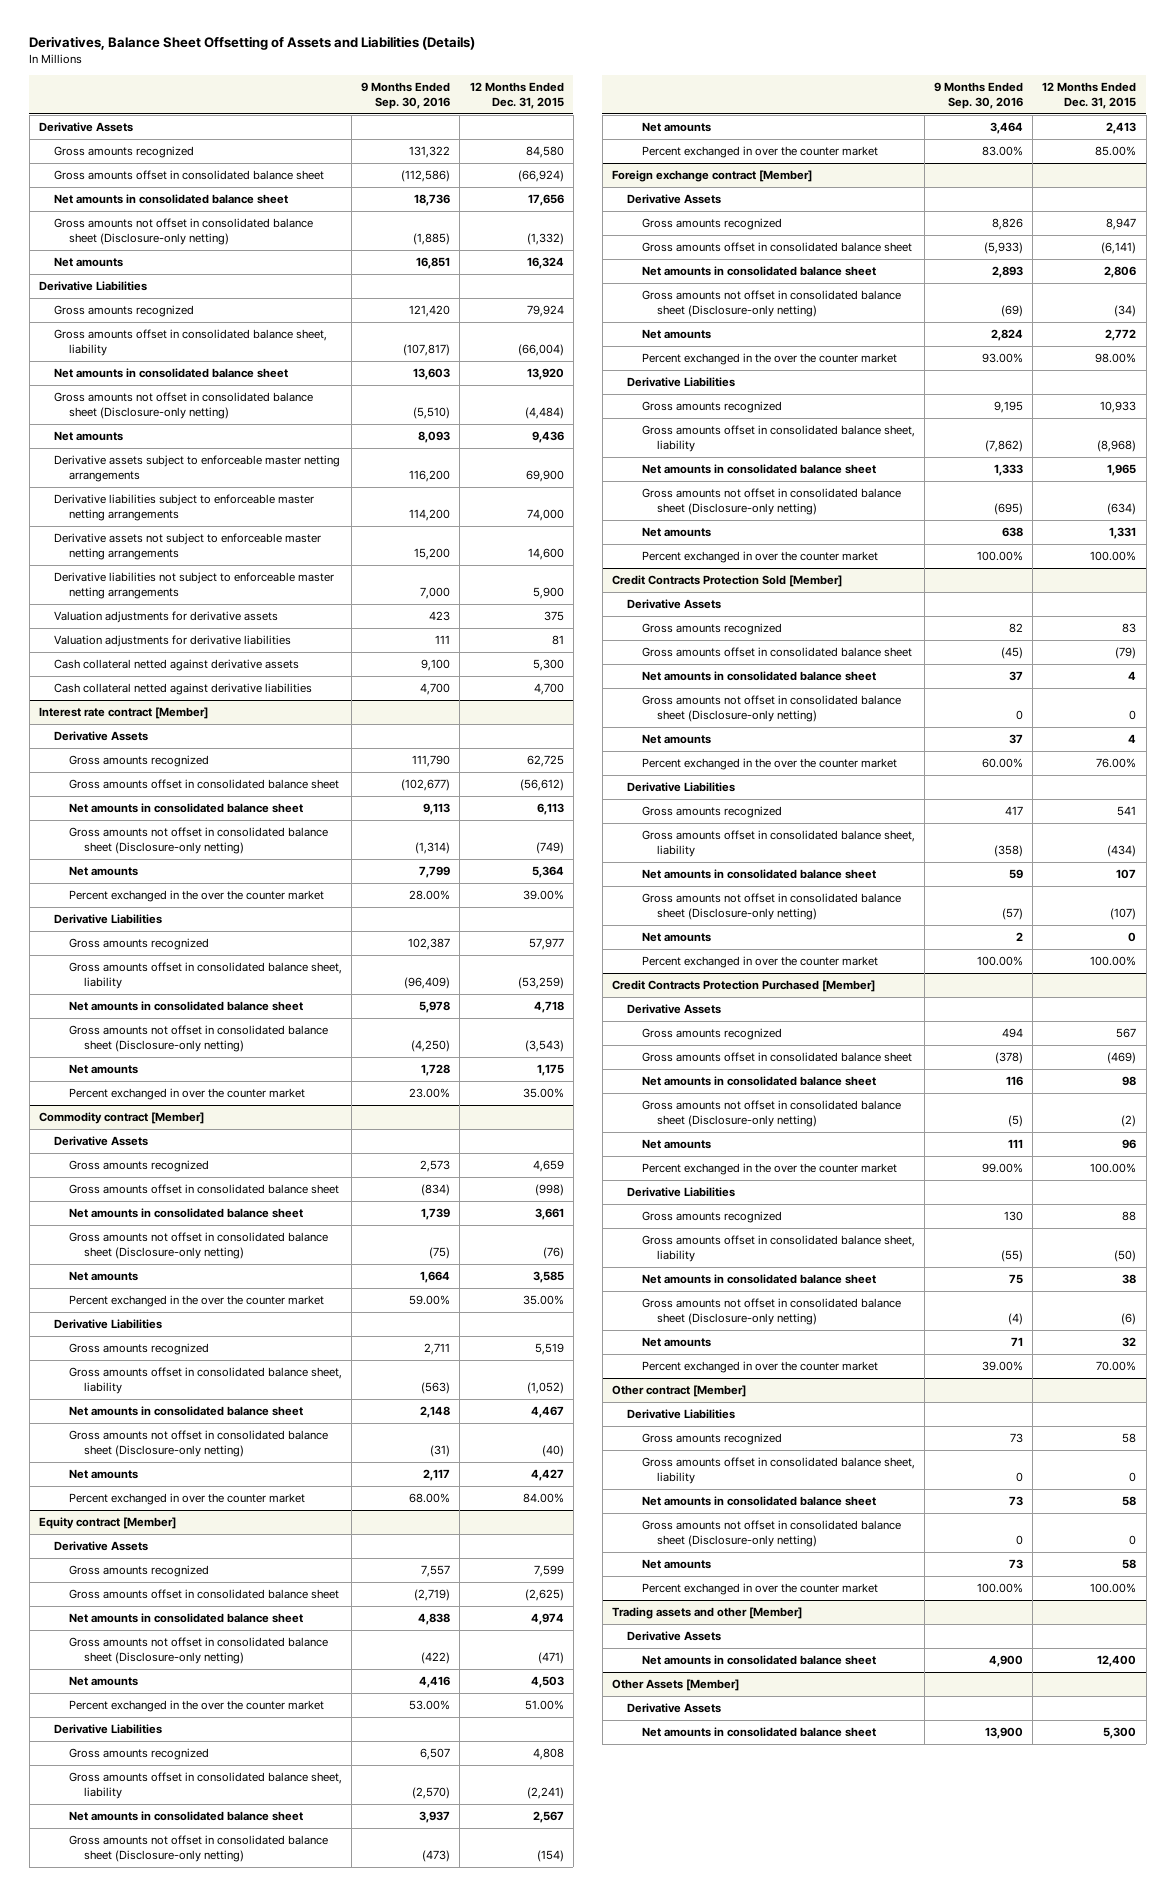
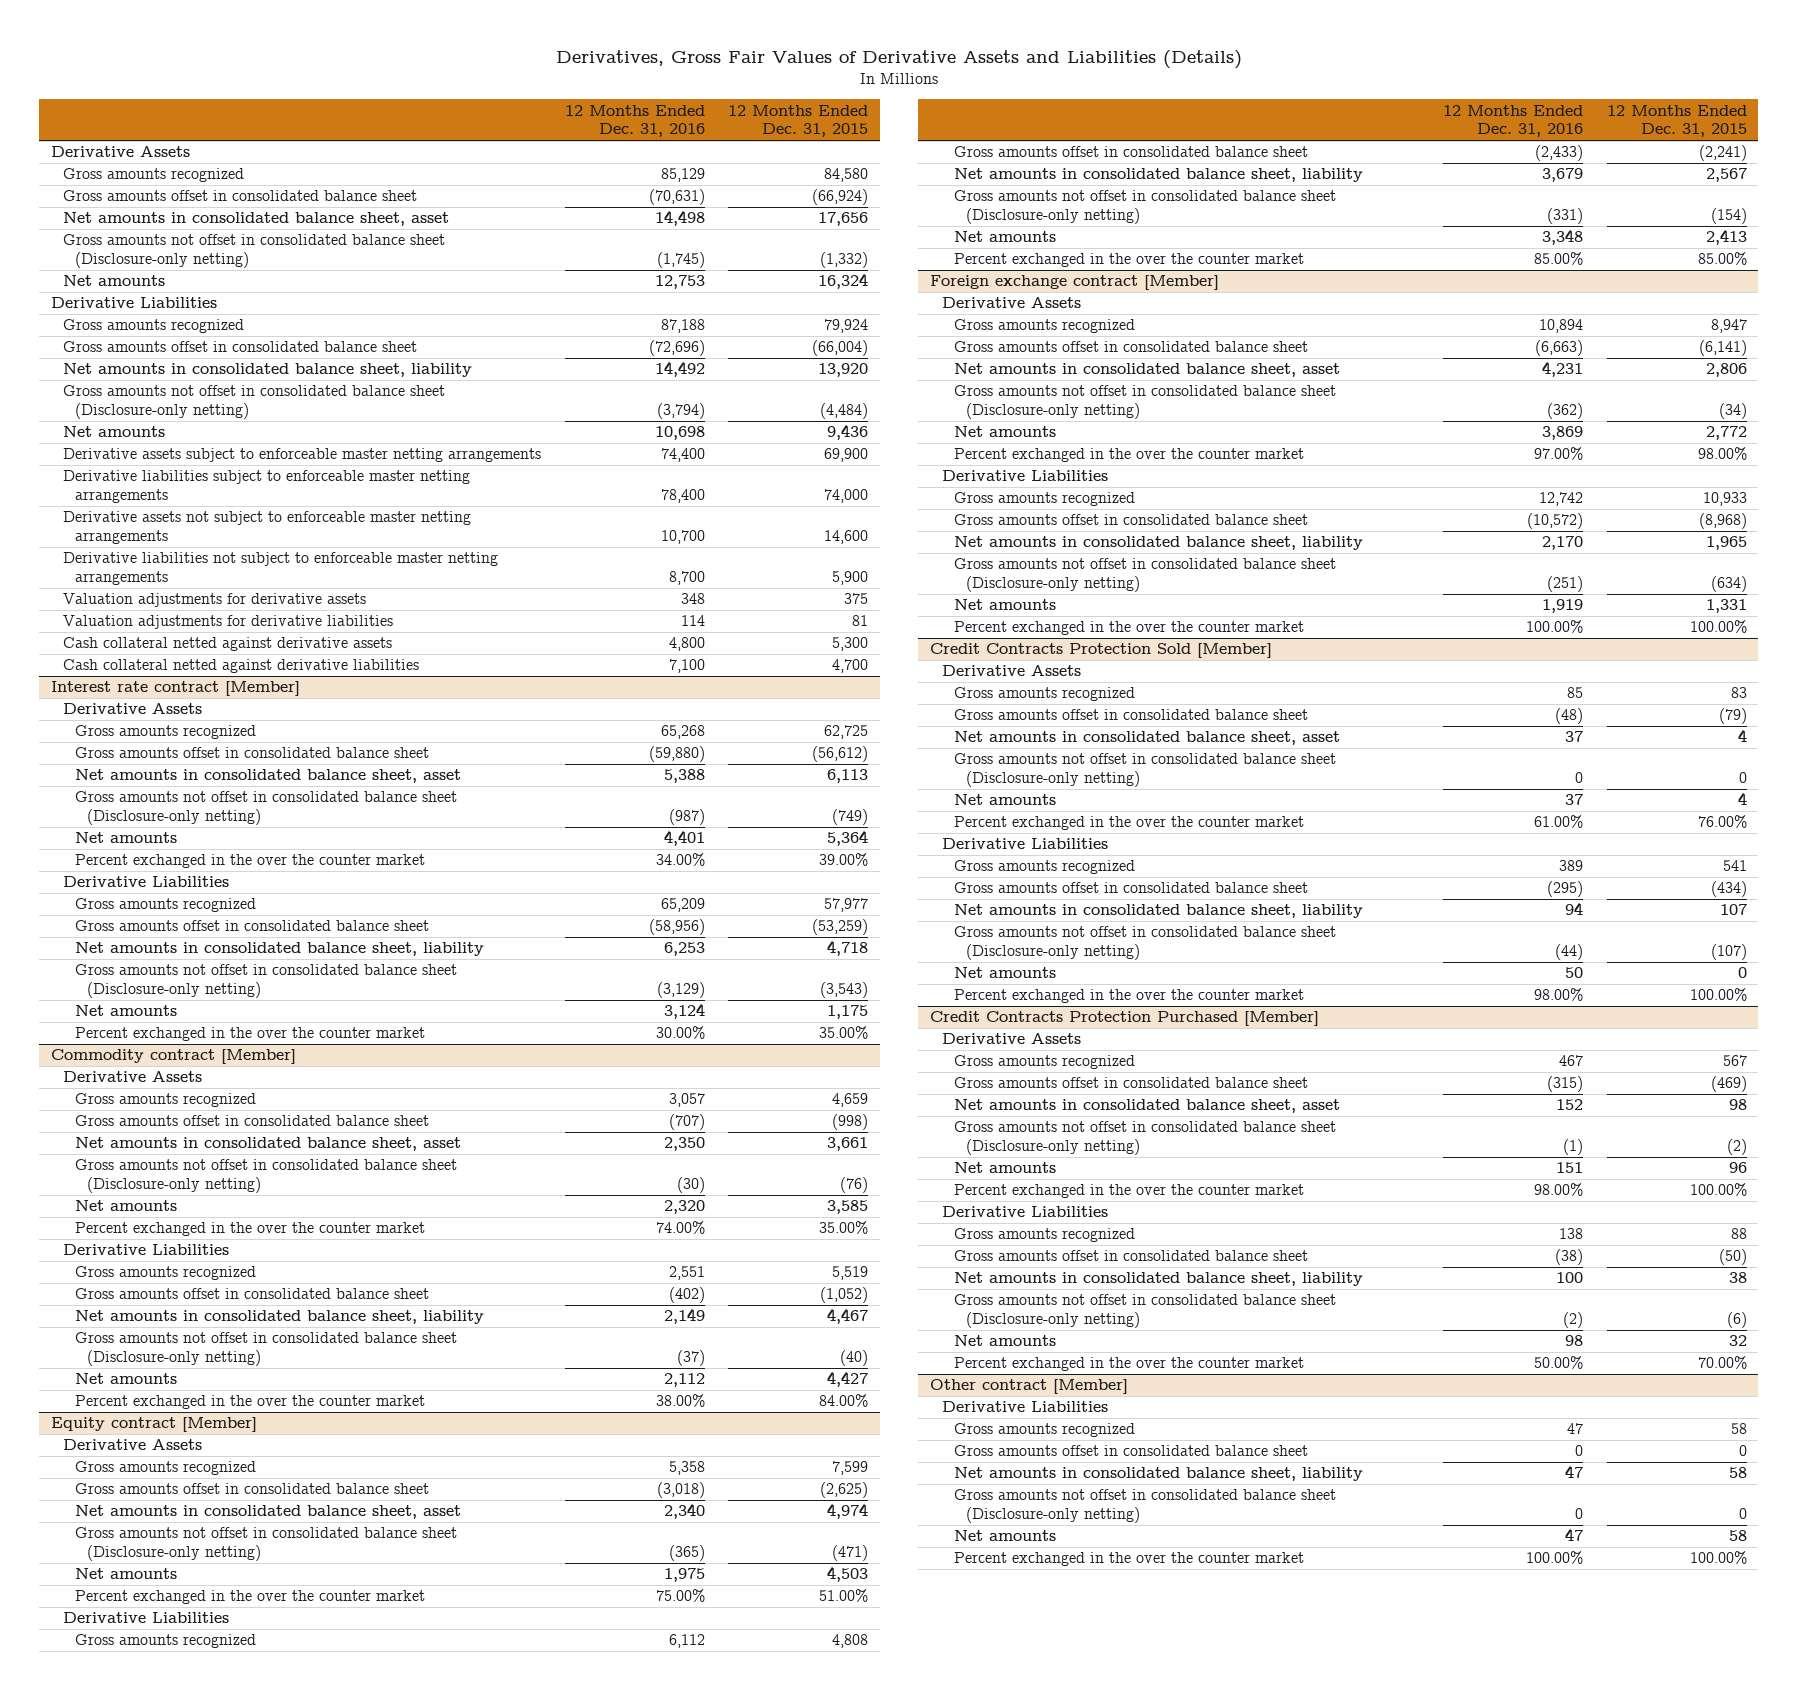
- Derivatives, Balance Sheet Offsetting of Assets and Liabilities (Details)
+ Derivatives, Gross Fair Values of Derivative Assets and Liabilities (Details)
- | 9 Months Ended Sep. 30, 2016 | 12 Months Ended Dec. 31, 2015
+ | 12 Months Ended Dec. 31, 2016 | 12 Months Ended Dec. 31, 2015
- Net amounts in consolidated balance sheet | 18,736 | 17,656
+ Net amounts in consolidated balance sheet, asset | 14,498 | 17,656
- Gross amounts offset in consolidated balance sheet, liability | (107,817) | (66,004)
- Net amounts in consolidated balance sheet | 13,603 | 13,920
+ Gross amounts offset in consolidated balance sheet | (72,696) | (66,004)
+ Net amounts in consolidated balance sheet, liability | 14,492 | 13,920
@ Interest rate contract [Member]
- Net amounts in consolidated balance sheet | 9,113 | 6,113
+ Net amounts in consolidated balance sheet, asset | 5,388 | 6,113
- Gross amounts offset in consolidated balance sheet, liability | (96,409) | (53,259)
- Net amounts in consolidated balance sheet | 5,978 | 4,718
+ Gross amounts offset in consolidated balance sheet | (58,956) | (53,259)
+ Net amounts in consolidated balance sheet, liability | 6,253 | 4,718
- Percent exchanged in over the counter market | 23.00% | 35.00%
+ Percent exchanged in the over the counter market | 30.00% | 35.00%
@ Commodity contract [Member]
- Net amounts in consolidated balance sheet | 1,739 | 3,661
+ Net amounts in consolidated balance sheet, asset | 2,350 | 3,661
- Gross amounts offset in consolidated balance sheet, liability | (563) | (1,052)
- Net amounts in consolidated balance sheet | 2,148 | 4,467
+ Gross amounts offset in consolidated balance sheet | (402) | (1,052)
+ Net amounts in consolidated balance sheet, liability | 2,149 | 4,467
- Percent exchanged in over the counter market | 68.00% | 84.00%
+ Percent exchanged in the over the counter market | 38.00% | 84.00%
@ Equity contract [Member]
- Net amounts in consolidated balance sheet | 4,838 | 4,974
+ Net amounts in consolidated balance sheet, asset | 2,340 | 4,974
- Gross amounts offset in consolidated balance sheet, liability | (2,570) | (2,241)
- Net amounts in consolidated balance sheet | 3,937 | 2,567
+ Gross amounts offset in consolidated balance sheet | (2,433) | (2,241)
+ Net amounts in consolidated balance sheet, liability | 3,679 | 2,567
- Percent exchanged in over the counter market | 83.00% | 85.00%
+ Percent exchanged in the over the counter market | 85.00% | 85.00%
@ Foreign exchange contract [Member]
- Net amounts in consolidated balance sheet | 2,893 | 2,806
+ Net amounts in consolidated balance sheet, asset | 4,231 | 2,806
- Gross amounts offset in consolidated balance sheet, liability | (7,862) | (8,968)
- Net amounts in consolidated balance sheet | 1,333 | 1,965
+ Gross amounts offset in consolidated balance sheet | (10,572) | (8,968)
+ Net amounts in consolidated balance sheet, liability | 2,170 | 1,965
- Percent exchanged in over the counter market | 100.00% | 100.00%
+ Percent exchanged in the over the counter market | 100.00% | 100.00%
@ Credit Contracts Protection Sold [Member]
- Net amounts in consolidated balance sheet | 37 | 4
+ Net amounts in consolidated balance sheet, asset | 37 | 4
- Gross amounts offset in consolidated balance sheet, liability | (358) | (434)
- Net amounts in consolidated balance sheet | 59 | 107
+ Gross amounts offset in consolidated balance sheet | (295) | (434)
+ Net amounts in consolidated balance sheet, liability | 94 | 107
- Percent exchanged in over the counter market | 100.00% | 100.00%
+ Percent exchanged in the over the counter market | 98.00% | 100.00%
@ Credit Contracts Protection Purchased [Member]
- Net amounts in consolidated balance sheet | 116 | 98
+ Net amounts in consolidated balance sheet, asset | 152 | 98
- Gross amounts offset in consolidated balance sheet, liability | (55) | (50)
- Net amounts in consolidated balance sheet | 75 | 38
+ Gross amounts offset in consolidated balance sheet | (38) | (50)
+ Net amounts in consolidated balance sheet, liability | 100 | 38
- Percent exchanged in over the counter market | 39.00% | 70.00%
+ Percent exchanged in the over the counter market | 50.00% | 70.00%
@ Other contract [Member]
- Gross amounts offset in consolidated balance sheet, liability | 0 | 0
- Net amounts in consolidated balance sheet | 73 | 58
+ Gross amounts offset in consolidated balance sheet | 0 | 0
+ Net amounts in consolidated balance sheet, liability | 47 | 58
- Percent exchanged in over the counter market | 100.00% | 100.00%
- Trading assets and other [Member]
- Derivative Assets
- Net amounts in consolidated balance sheet | 4,900 | 12,400
- Other Assets [Member]
- Derivative Assets
- Net amounts in consolidated balance sheet | 13,900 | 5,300
@ Other contract [Member]
+ Percent exchanged in the over the counter market | 100.00% | 100.00%

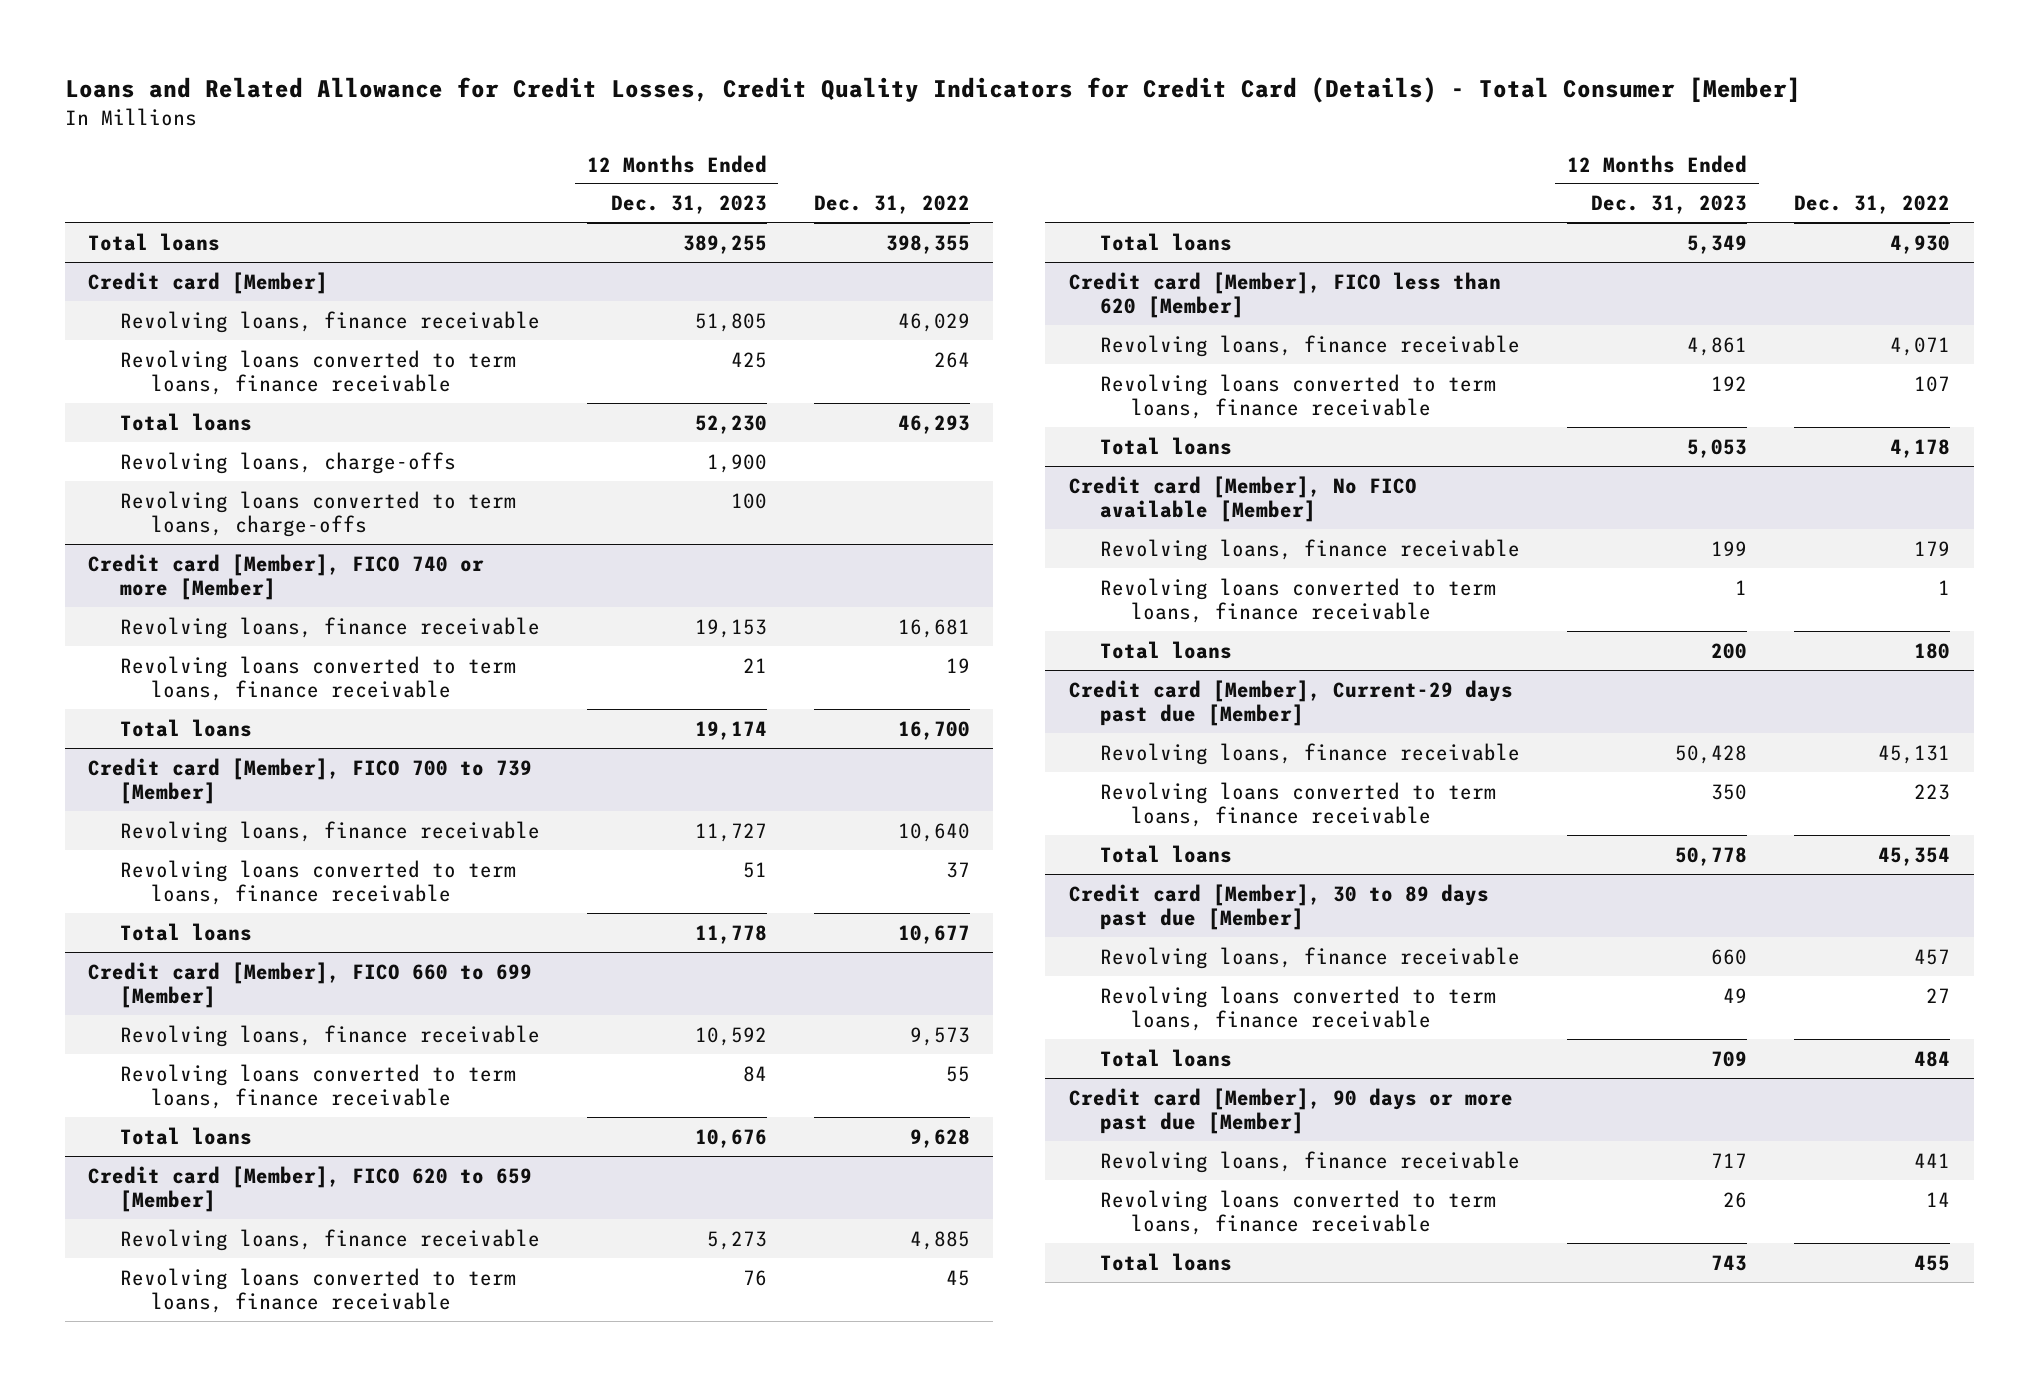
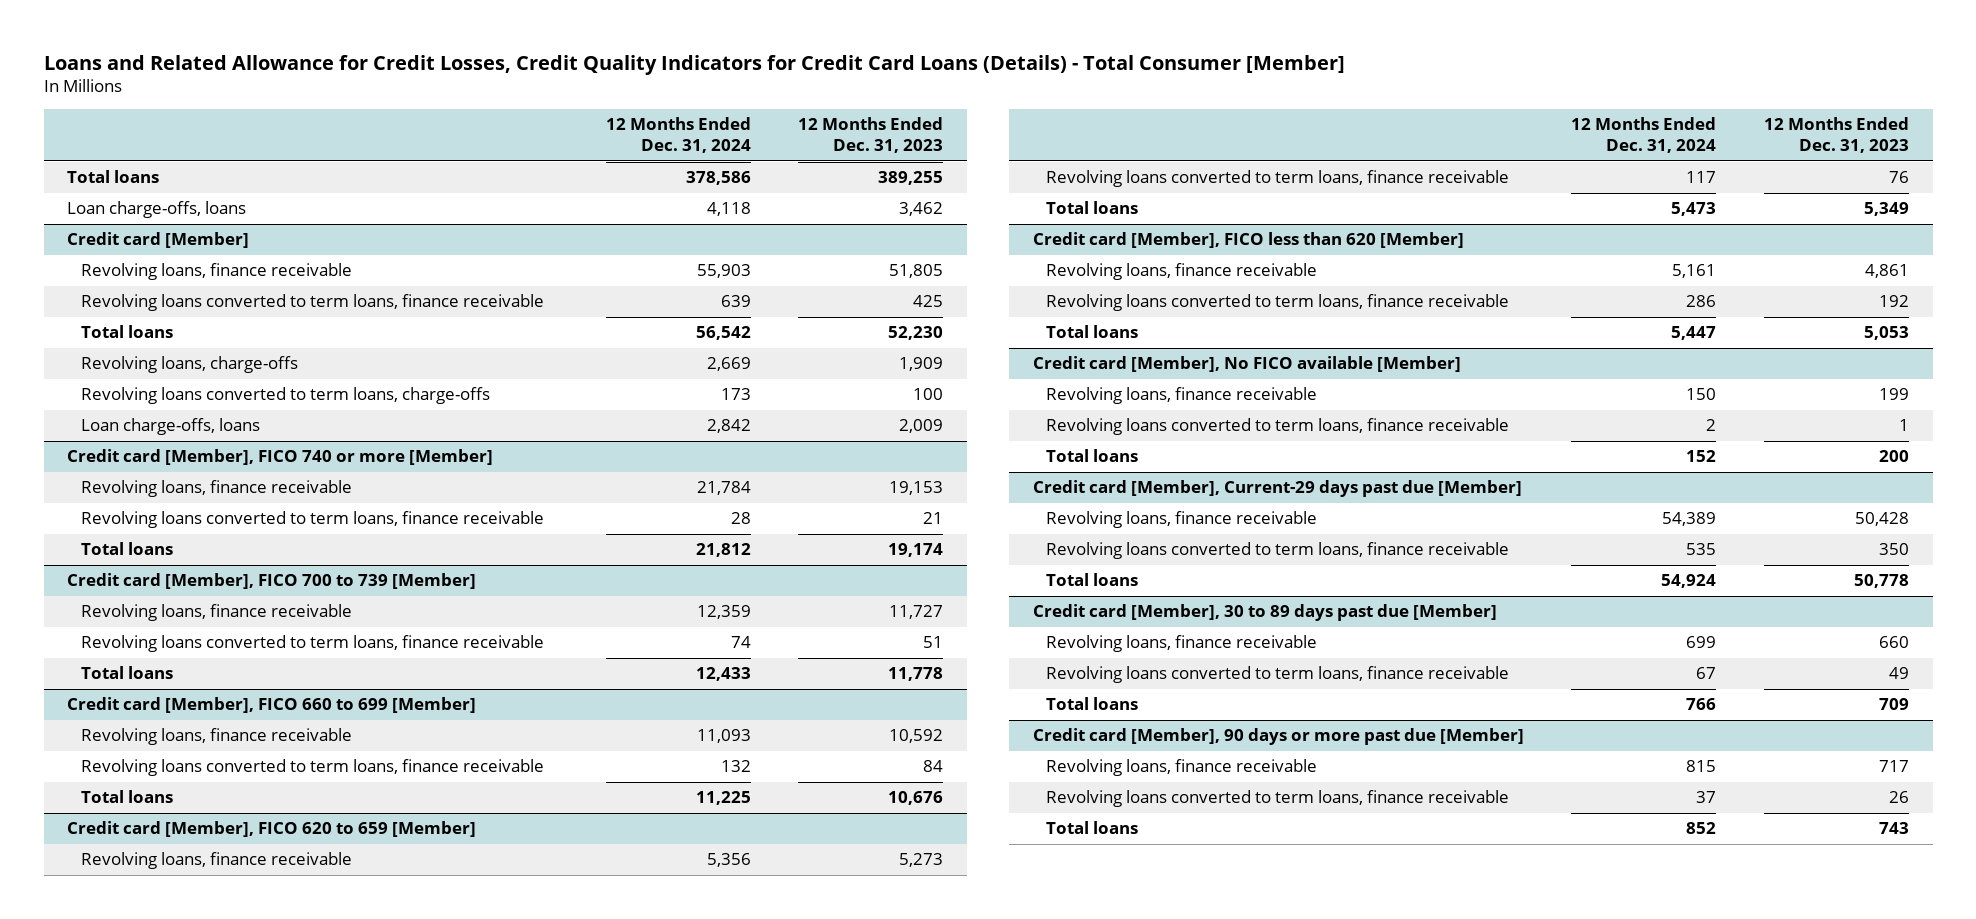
- Loans and Related Allowance for Credit Losses, Credit Quality Indicators for Credit Card (Details) - Total Consumer [Member]
+ Loans and Related Allowance for Credit Losses, Credit Quality Indicators for Credit Card Loans (Details) - Total Consumer [Member]
- | 12 Months Ended Dec. 31, 2023 | Dec. 31, 2022
+ | 12 Months Ended Dec. 31, 2024 | 12 Months Ended Dec. 31, 2023
+ Loan charge-offs, loans | 4,118 | 3,462
@ Credit card [Member]
- Revolving loans, charge-offs | 1,900 |
+ Revolving loans, charge-offs | 2,669 | 1,909
+ Loan charge-offs, loans | 2,842 | 2,009

